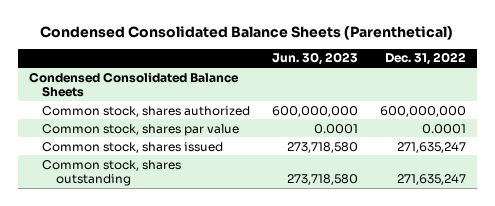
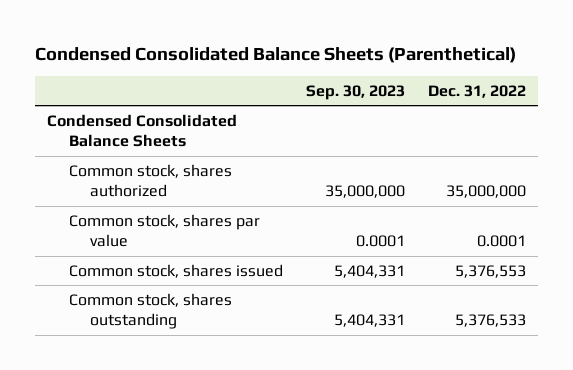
- | Jun. 30, 2023 | Dec. 31, 2022
+ | Sep. 30, 2023 | Dec. 31, 2022
- Common stock, shares authorized | 600,000,000 | 600,000,000
+ Common stock, shares authorized | 35,000,000 | 35,000,000
- Common stock, shares issued | 273,718,580 | 271,635,247
- Common stock, shares outstanding | 273,718,580 | 271,635,247
+ Common stock, shares issued | 5,404,331 | 5,376,553
+ Common stock, shares outstanding | 5,404,331 | 5,376,533

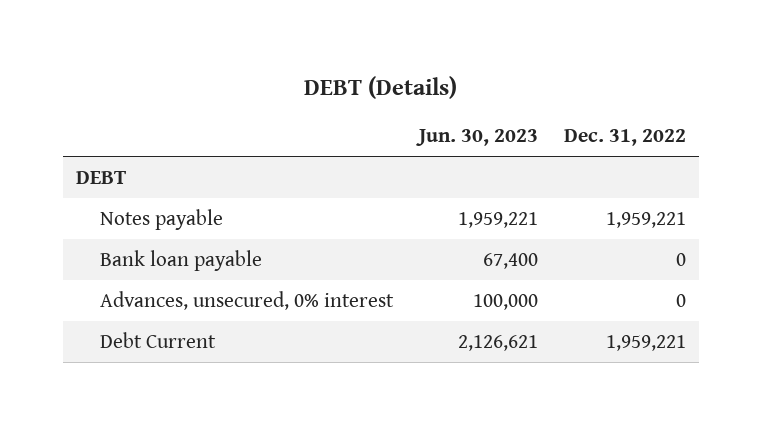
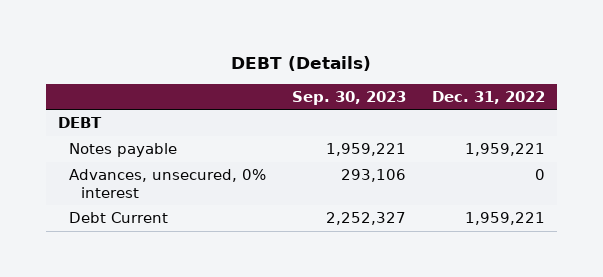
- | Jun. 30, 2023 | Dec. 31, 2022
+ | Sep. 30, 2023 | Dec. 31, 2022
- Bank loan payable | 67,400 | 0

